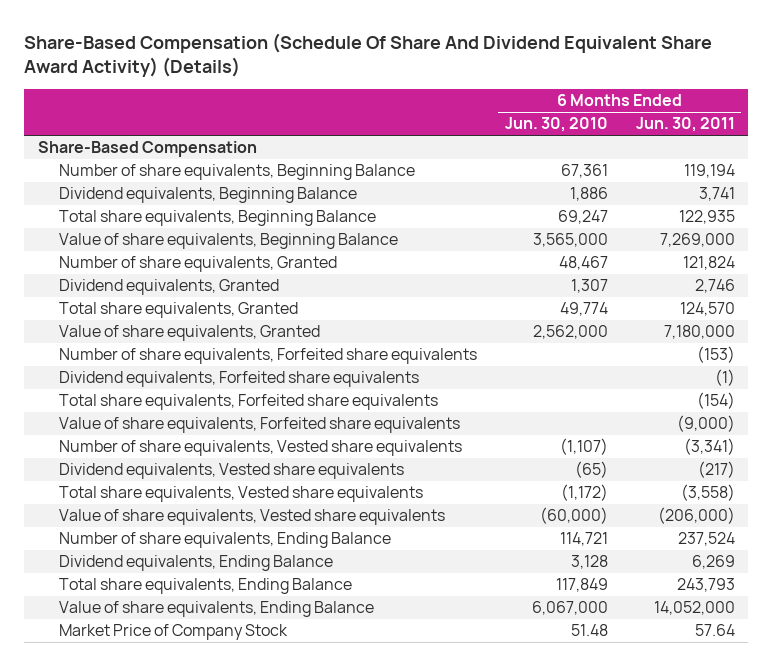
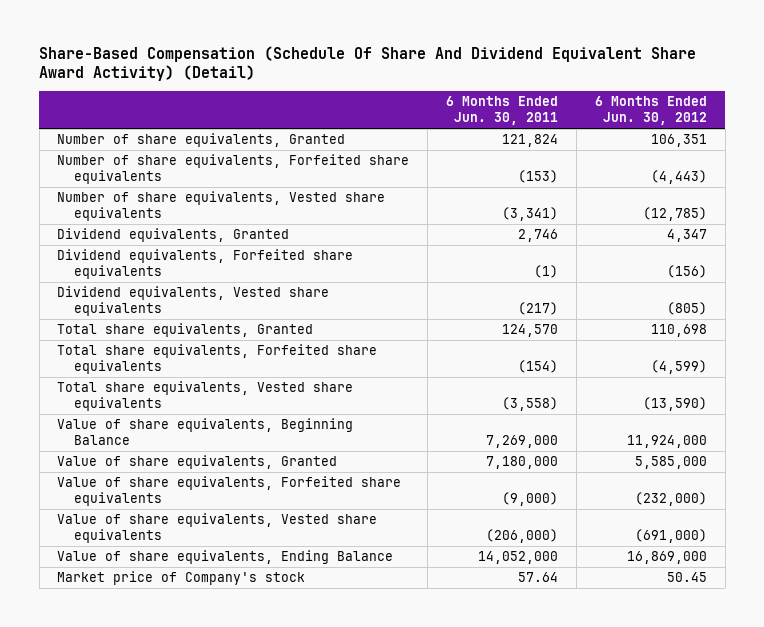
- Share-Based Compensation (Schedule Of Share And Dividend Equivalent Share Award Activity) (Details)
+ Share-Based Compensation (Schedule Of Share And Dividend Equivalent Share Award Activity) (Detail)
- | 6 Months Ended Jun. 30, 2010 | 6 Months Ended Jun. 30, 2011
+ | 6 Months Ended Jun. 30, 2011 | 6 Months Ended Jun. 30, 2012
- Share-Based Compensation
- Number of share equivalents, Beginning Balance | 67,361 | 119,194
- Dividend equivalents, Beginning Balance | 1,886 | 3,741
- Total share equivalents, Beginning Balance | 69,247 | 122,935
moved down: Dividend equivalents, Granted | 2,746 | 4,347
moved down: Dividend equivalents, Forfeited share equivalents | (1) | (156)
moved down: Total share equivalents, Granted | 124,570 | 110,698
moved down: Total share equivalents, Forfeited share equivalents | (154) | (4,599)
moved down: Value of share equivalents, Beginning Balance | 7,269,000 | 11,924,000
moved down: Value of share equivalents, Granted | 7,180,000 | 5,585,000
moved down: Value of share equivalents, Forfeited share equivalents | (9,000) | (232,000)
- Number of share equivalents, Ending Balance | 114,721 | 237,524
- Dividend equivalents, Ending Balance | 3,128 | 6,269
- Total share equivalents, Ending Balance | 117,849 | 243,793
- Market Price of Company Stock | 51.48 | 57.64
+ Market price of Company's stock | 57.64 | 50.45

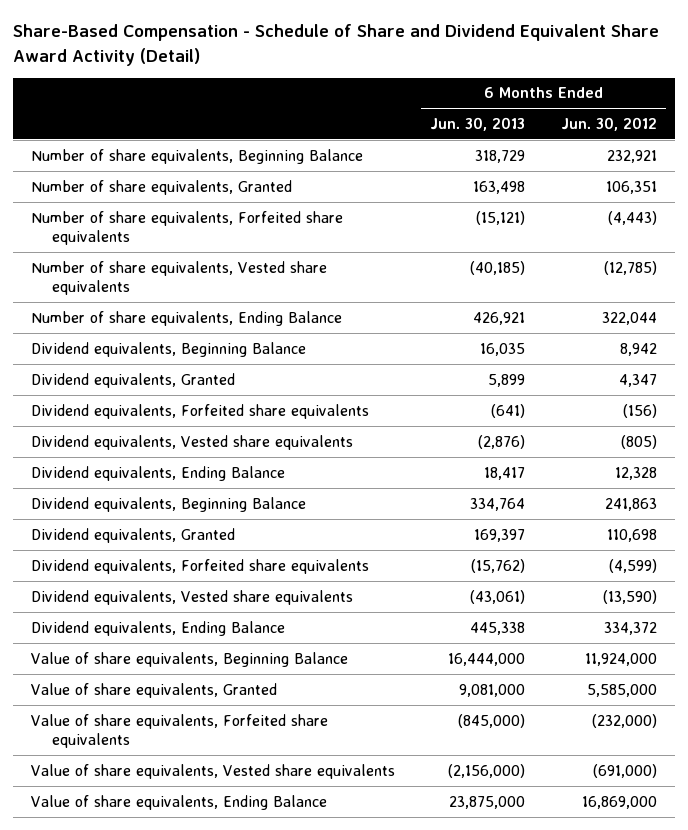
- Share-Based Compensation (Schedule Of Share And Dividend Equivalent Share Award Activity) (Detail)
+ Share-Based Compensation - Schedule of Share and Dividend Equivalent Share Award Activity (Detail)
- | 6 Months Ended Jun. 30, 2011 | 6 Months Ended Jun. 30, 2012
+ | 6 Months Ended Jun. 30, 2013 | 6 Months Ended Jun. 30, 2012
+ Number of share equivalents, Beginning Balance | 318,729 | 232,921
+ Number of share equivalents, Ending Balance | 426,921 | 322,044
+ Dividend equivalents, Beginning Balance | 16,035 | 8,942
- Total share equivalents, Granted | 124,570 | 110,698
- Total share equivalents, Forfeited share equivalents | (154) | (4,599)
- Total share equivalents, Vested share equivalents | (3,558) | (13,590)
+ Dividend equivalents, Ending Balance | 18,417 | 12,328
+ Dividend equivalents, Beginning Balance | 334,764 | 241,863
+ Dividend equivalents, Granted | 169,397 | 110,698
+ Dividend equivalents, Forfeited share equivalents | (15,762) | (4,599)
+ Dividend equivalents, Vested share equivalents | (43,061) | (13,590)
+ Dividend equivalents, Ending Balance | 445,338 | 334,372
- Market price of Company's stock | 57.64 | 50.45

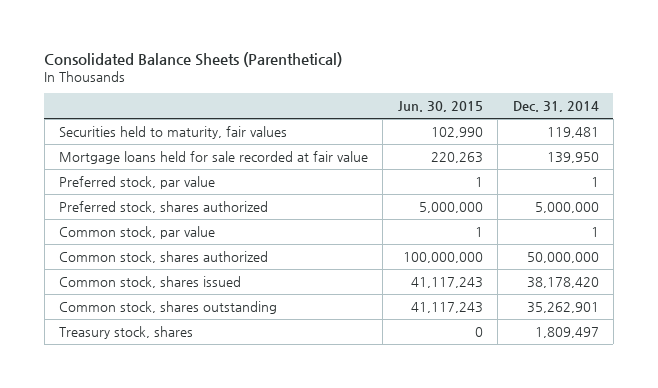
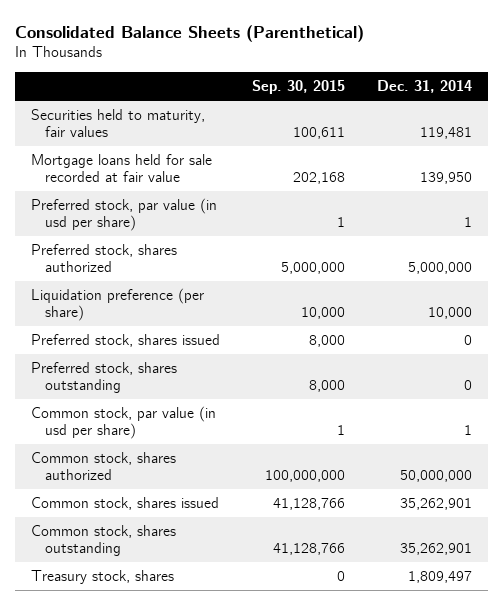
- | Jun. 30, 2015 | Dec. 31, 2014
+ | Sep. 30, 2015 | Dec. 31, 2014
- Preferred stock, par value | 1 | 1
+ Preferred stock, par value (in usd per share) | 1 | 1
- Common stock, par value | 1 | 1
+ Liquidation preference (per share) | 10,000 | 10,000
+ Preferred stock, shares issued | 8,000 | 0
+ Preferred stock, shares outstanding | 8,000 | 0
+ Common stock, par value (in usd per share) | 1 | 1
- Common stock, shares issued | 41,117,243 | 38,178,420
+ Common stock, shares issued | 41,128,766 | 35,262,901

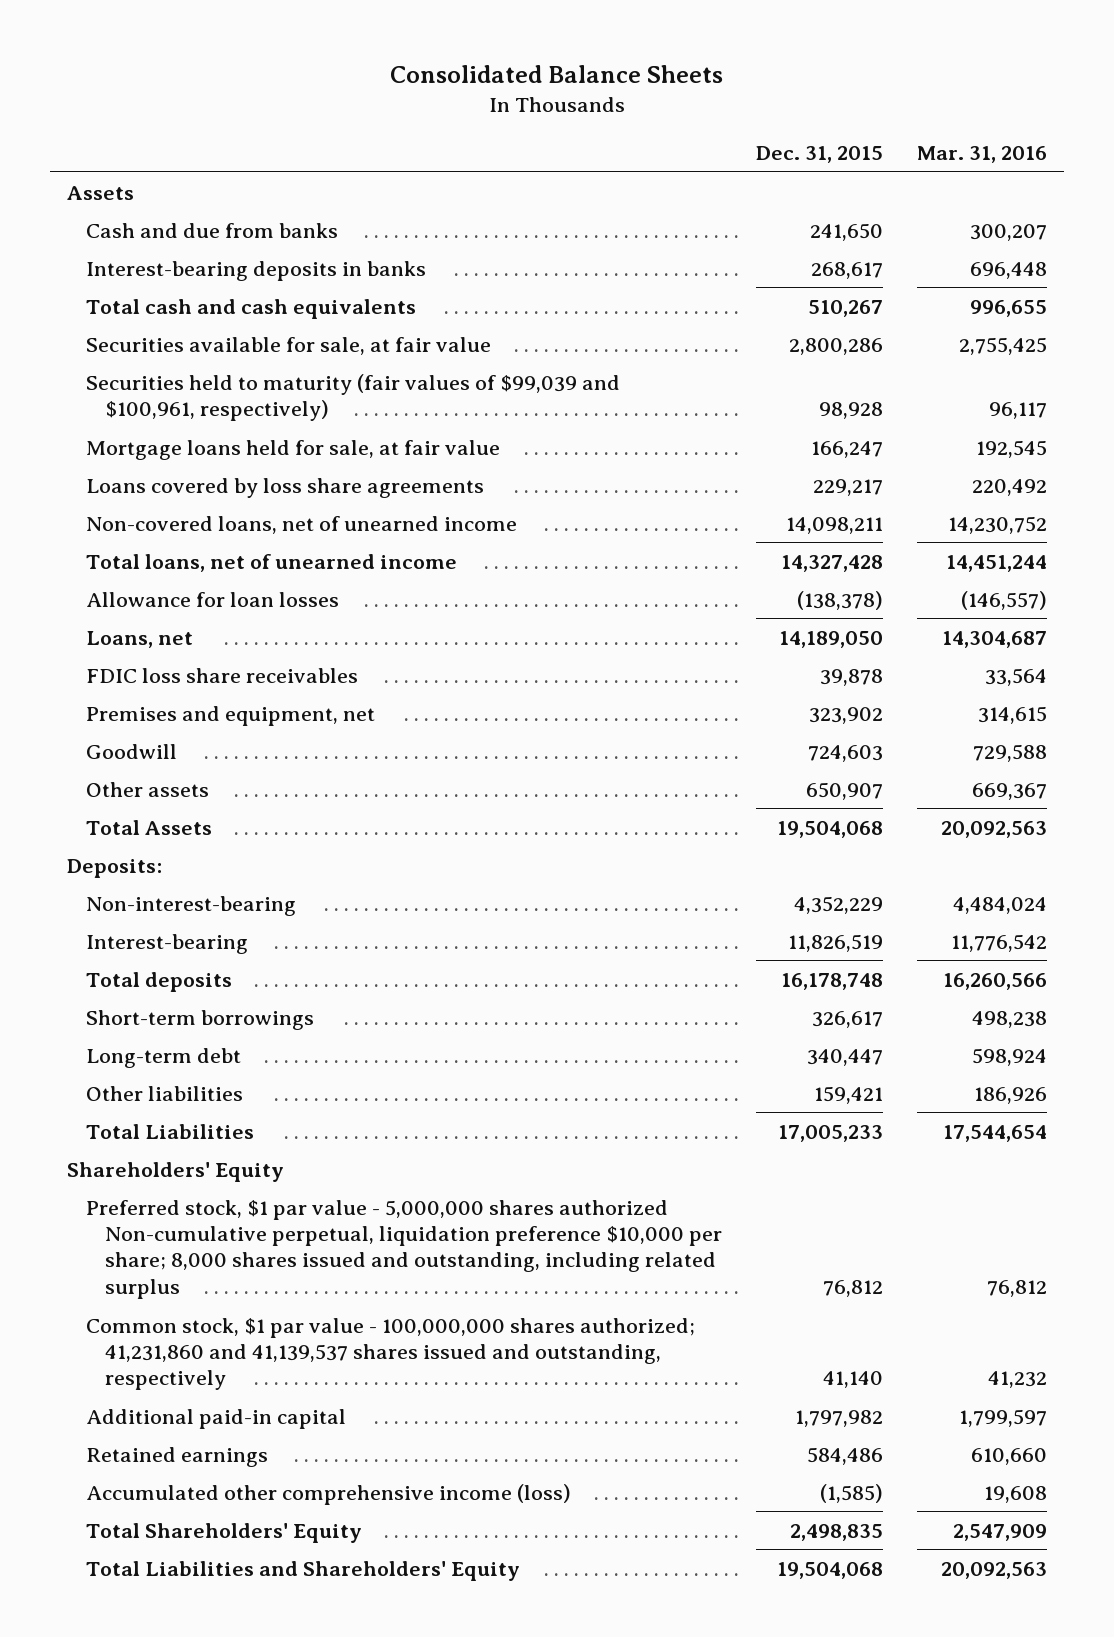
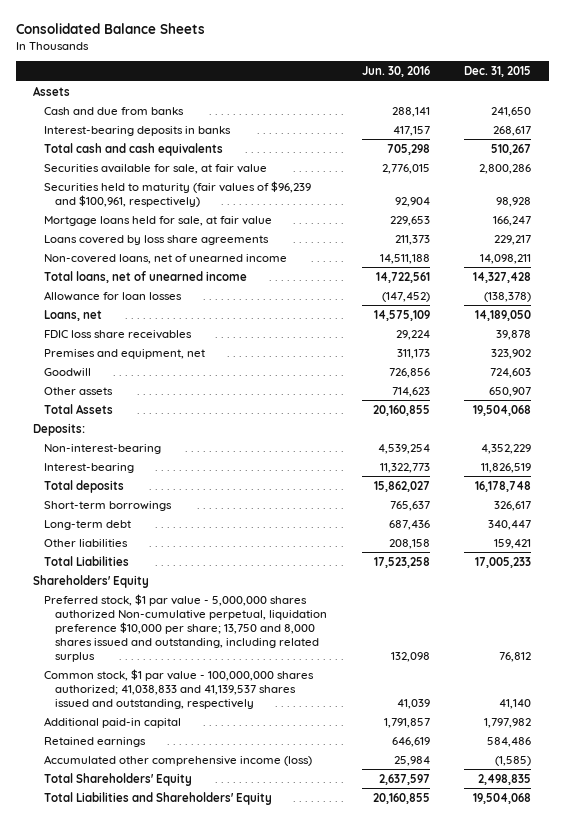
- | Dec. 31, 2015 | Mar. 31, 2016
+ | Jun. 30, 2016 | Dec. 31, 2015
- Securities held to maturity (fair values of $99,039 and $100,961, respectively) | 98,928 | 96,117
+ Securities held to maturity (fair values of $96,239 and $100,961, respectively) | 92,904 | 98,928
- Preferred stock, $1 par value - 5,000,000 shares authorized Non-cumulative perpetual, liquidation preference $10,000 per share; 8,000 shares issued and outstanding, including related surplus | 76,812 | 76,812
- Common stock, $1 par value - 100,000,000 shares authorized; 41,231,860 and 41,139,537 shares issued and outstanding, respectively | 41,140 | 41,232
+ Preferred stock, $1 par value - 5,000,000 shares authorized Non-cumulative perpetual, liquidation preference $10,000 per share; 13,750 and 8,000 shares issued and outstanding, including related surplus | 132,098 | 76,812
+ Common stock, $1 par value - 100,000,000 shares authorized; 41,038,833 and 41,139,537 shares issued and outstanding, respectively | 41,039 | 41,140

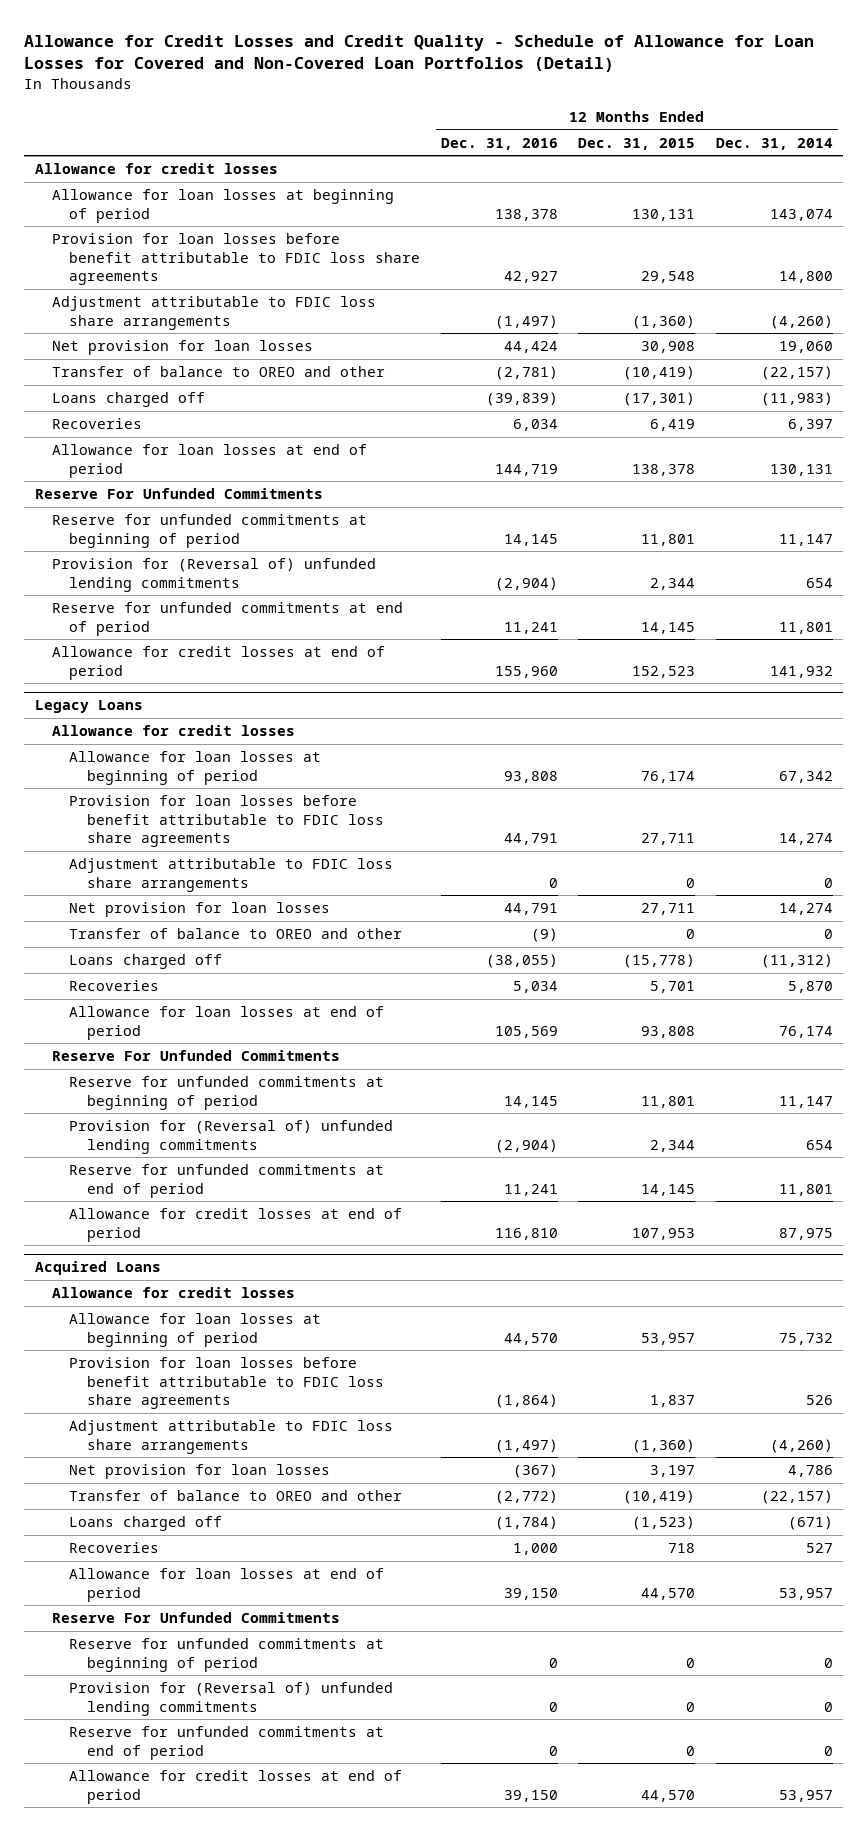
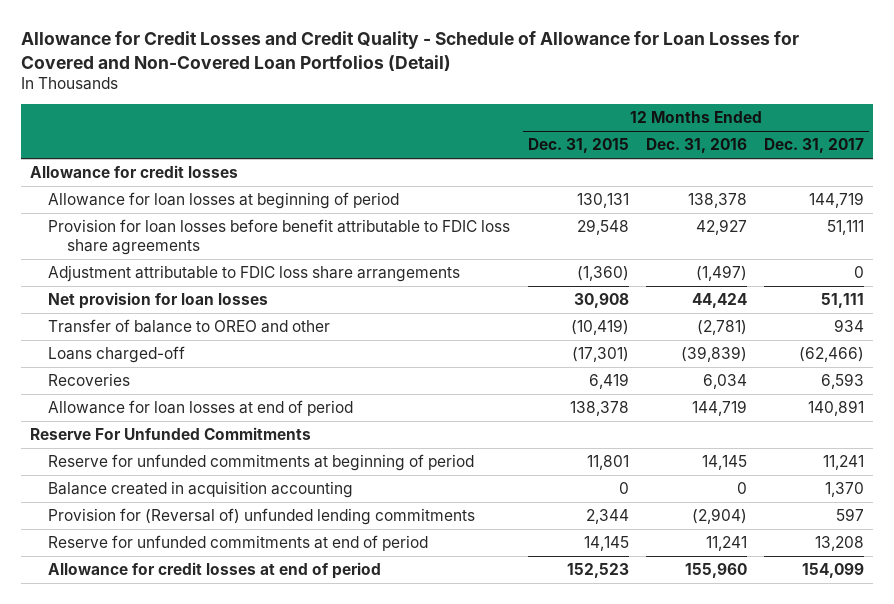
- | 12 Months Ended Dec. 31, 2016 | 12 Months Ended Dec. 31, 2015 | 12 Months Ended Dec. 31, 2014
+ | 12 Months Ended Dec. 31, 2015 | 12 Months Ended Dec. 31, 2016 | 12 Months Ended Dec. 31, 2017
- Loans charged off | (39,839) | (17,301) | (11,983)
+ Loans charged-off | (17,301) | (39,839) | (62,466)
+ Balance created in acquisition accounting | 0 | 0 | 1,370
- Legacy Loans
- Allowance for credit losses
- Allowance for loan losses at beginning of period | 93,808 | 76,174 | 67,342
- Provision for loan losses before benefit attributable to FDIC loss share agreements | 44,791 | 27,711 | 14,274
- Adjustment attributable to FDIC loss share arrangements | 0 | 0 | 0
- Net provision for loan losses | 44,791 | 27,711 | 14,274
- Transfer of balance to OREO and other | (9) | 0 | 0
- Loans charged off | (38,055) | (15,778) | (11,312)
- Recoveries | 5,034 | 5,701 | 5,870
- Allowance for loan losses at end of period | 105,569 | 93,808 | 76,174
- Reserve For Unfunded Commitments
- Reserve for unfunded commitments at beginning of period | 14,145 | 11,801 | 11,147
- Provision for (Reversal of) unfunded lending commitments | (2,904) | 2,344 | 654
- Reserve for unfunded commitments at end of period | 11,241 | 14,145 | 11,801
- Allowance for credit losses at end of period | 116,810 | 107,953 | 87,975
- Acquired Loans
- Allowance for credit losses
- Allowance for loan losses at beginning of period | 44,570 | 53,957 | 75,732
- Provision for loan losses before benefit attributable to FDIC loss share agreements | (1,864) | 1,837 | 526
- Adjustment attributable to FDIC loss share arrangements | (1,497) | (1,360) | (4,260)
- Net provision for loan losses | (367) | 3,197 | 4,786
- Transfer of balance to OREO and other | (2,772) | (10,419) | (22,157)
- Loans charged off | (1,784) | (1,523) | (671)
- Recoveries | 1,000 | 718 | 527
- Allowance for loan losses at end of period | 39,150 | 44,570 | 53,957
- Reserve For Unfunded Commitments
- Reserve for unfunded commitments at beginning of period | 0 | 0 | 0
- Provision for (Reversal of) unfunded lending commitments | 0 | 0 | 0
- Reserve for unfunded commitments at end of period | 0 | 0 | 0
- Allowance for credit losses at end of period | 39,150 | 44,570 | 53,957

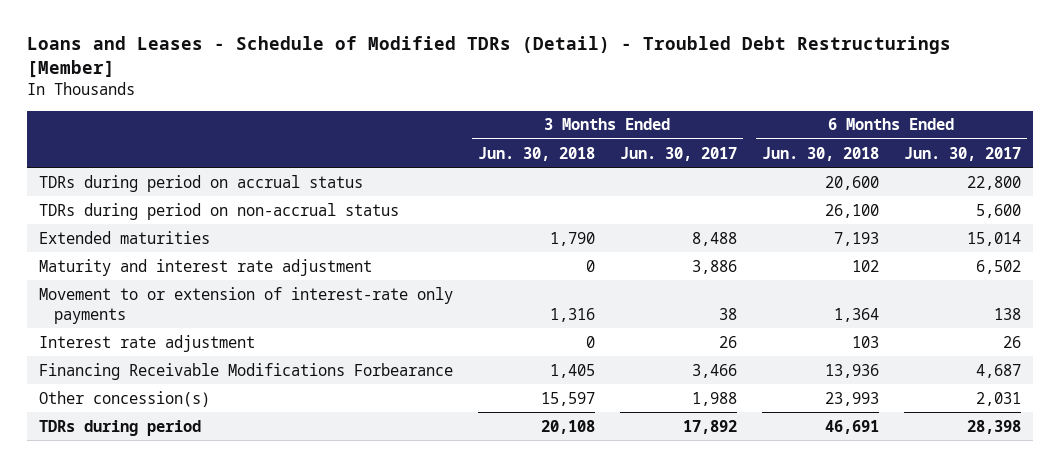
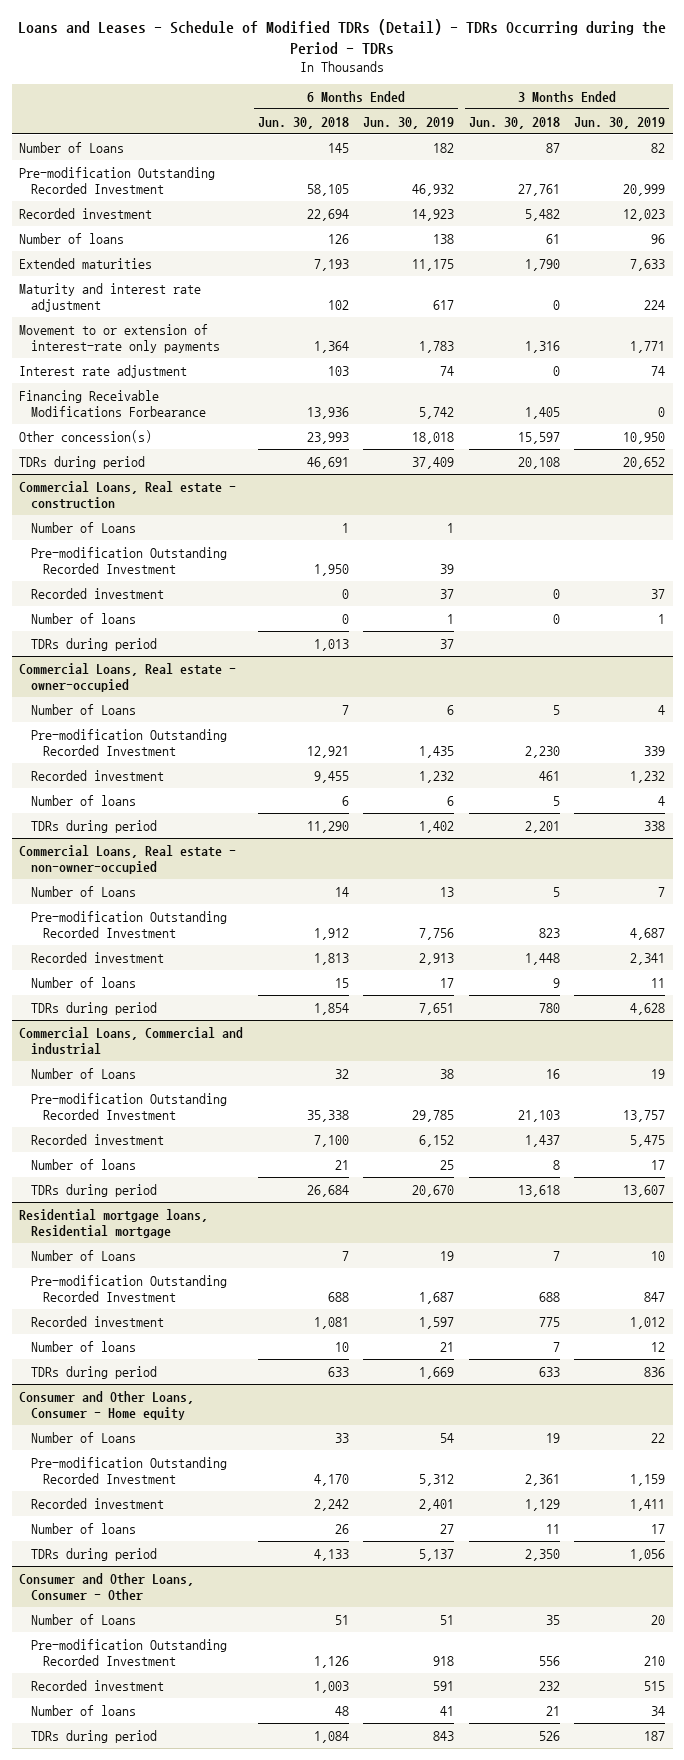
- Loans and Leases - Schedule of Modified TDRs (Detail) - Troubled Debt Restructurings [Member]
+ Loans and Leases - Schedule of Modified TDRs (Detail) - TDRs Occurring during the Period - TDRs
- | 3 Months Ended Jun. 30, 2018 | 3 Months Ended Jun. 30, 2017 | 6 Months Ended Jun. 30, 2018 | 6 Months Ended Jun. 30, 2017
+ | 6 Months Ended Jun. 30, 2018 | 6 Months Ended Jun. 30, 2019 | 3 Months Ended Jun. 30, 2018 | 3 Months Ended Jun. 30, 2019
- TDRs during period on accrual status | | | 20,600 | 22,800
- TDRs during period on non-accrual status | | | 26,100 | 5,600
+ Number of Loans | 145 | 182 | 87 | 82
+ Pre-modification Outstanding Recorded Investment | 58,105 | 46,932 | 27,761 | 20,999
+ Recorded investment | 22,694 | 14,923 | 5,482 | 12,023
+ Number of loans | 126 | 138 | 61 | 96
+ Commercial Loans, Real estate - construction
+ Number of Loans | 1 | 1 | |
+ Pre-modification Outstanding Recorded Investment | 1,950 | 39 | |
+ Recorded investment | 0 | 37 | 0 | 37
+ Number of loans | 0 | 1 | 0 | 1
+ TDRs during period | 1,013 | 37 | |
+ Commercial Loans, Real estate - owner-occupied
+ Number of Loans | 7 | 6 | 5 | 4
+ Pre-modification Outstanding Recorded Investment | 12,921 | 1,435 | 2,230 | 339
+ Recorded investment | 9,455 | 1,232 | 461 | 1,232
+ Number of loans | 6 | 6 | 5 | 4
+ TDRs during period | 11,290 | 1,402 | 2,201 | 338
+ Commercial Loans, Real estate - non-owner-occupied
+ Number of Loans | 14 | 13 | 5 | 7
+ Pre-modification Outstanding Recorded Investment | 1,912 | 7,756 | 823 | 4,687
+ Recorded investment | 1,813 | 2,913 | 1,448 | 2,341
+ Number of loans | 15 | 17 | 9 | 11
+ TDRs during period | 1,854 | 7,651 | 780 | 4,628
+ Commercial Loans, Commercial and industrial
+ Number of Loans | 32 | 38 | 16 | 19
+ Pre-modification Outstanding Recorded Investment | 35,338 | 29,785 | 21,103 | 13,757
+ Recorded investment | 7,100 | 6,152 | 1,437 | 5,475
+ Number of loans | 21 | 25 | 8 | 17
+ TDRs during period | 26,684 | 20,670 | 13,618 | 13,607
+ Residential mortgage loans, Residential mortgage
+ Number of Loans | 7 | 19 | 7 | 10
+ Pre-modification Outstanding Recorded Investment | 688 | 1,687 | 688 | 847
+ Recorded investment | 1,081 | 1,597 | 775 | 1,012
+ Number of loans | 10 | 21 | 7 | 12
+ TDRs during period | 633 | 1,669 | 633 | 836
+ Consumer and Other Loans, Consumer - Home equity
+ Number of Loans | 33 | 54 | 19 | 22
+ Pre-modification Outstanding Recorded Investment | 4,170 | 5,312 | 2,361 | 1,159
+ Recorded investment | 2,242 | 2,401 | 1,129 | 1,411
+ Number of loans | 26 | 27 | 11 | 17
+ TDRs during period | 4,133 | 5,137 | 2,350 | 1,056
+ Consumer and Other Loans, Consumer - Other
+ Number of Loans | 51 | 51 | 35 | 20
+ Pre-modification Outstanding Recorded Investment | 1,126 | 918 | 556 | 210
+ Recorded investment | 1,003 | 591 | 232 | 515
+ Number of loans | 48 | 41 | 21 | 34
+ TDRs during period | 1,084 | 843 | 526 | 187

